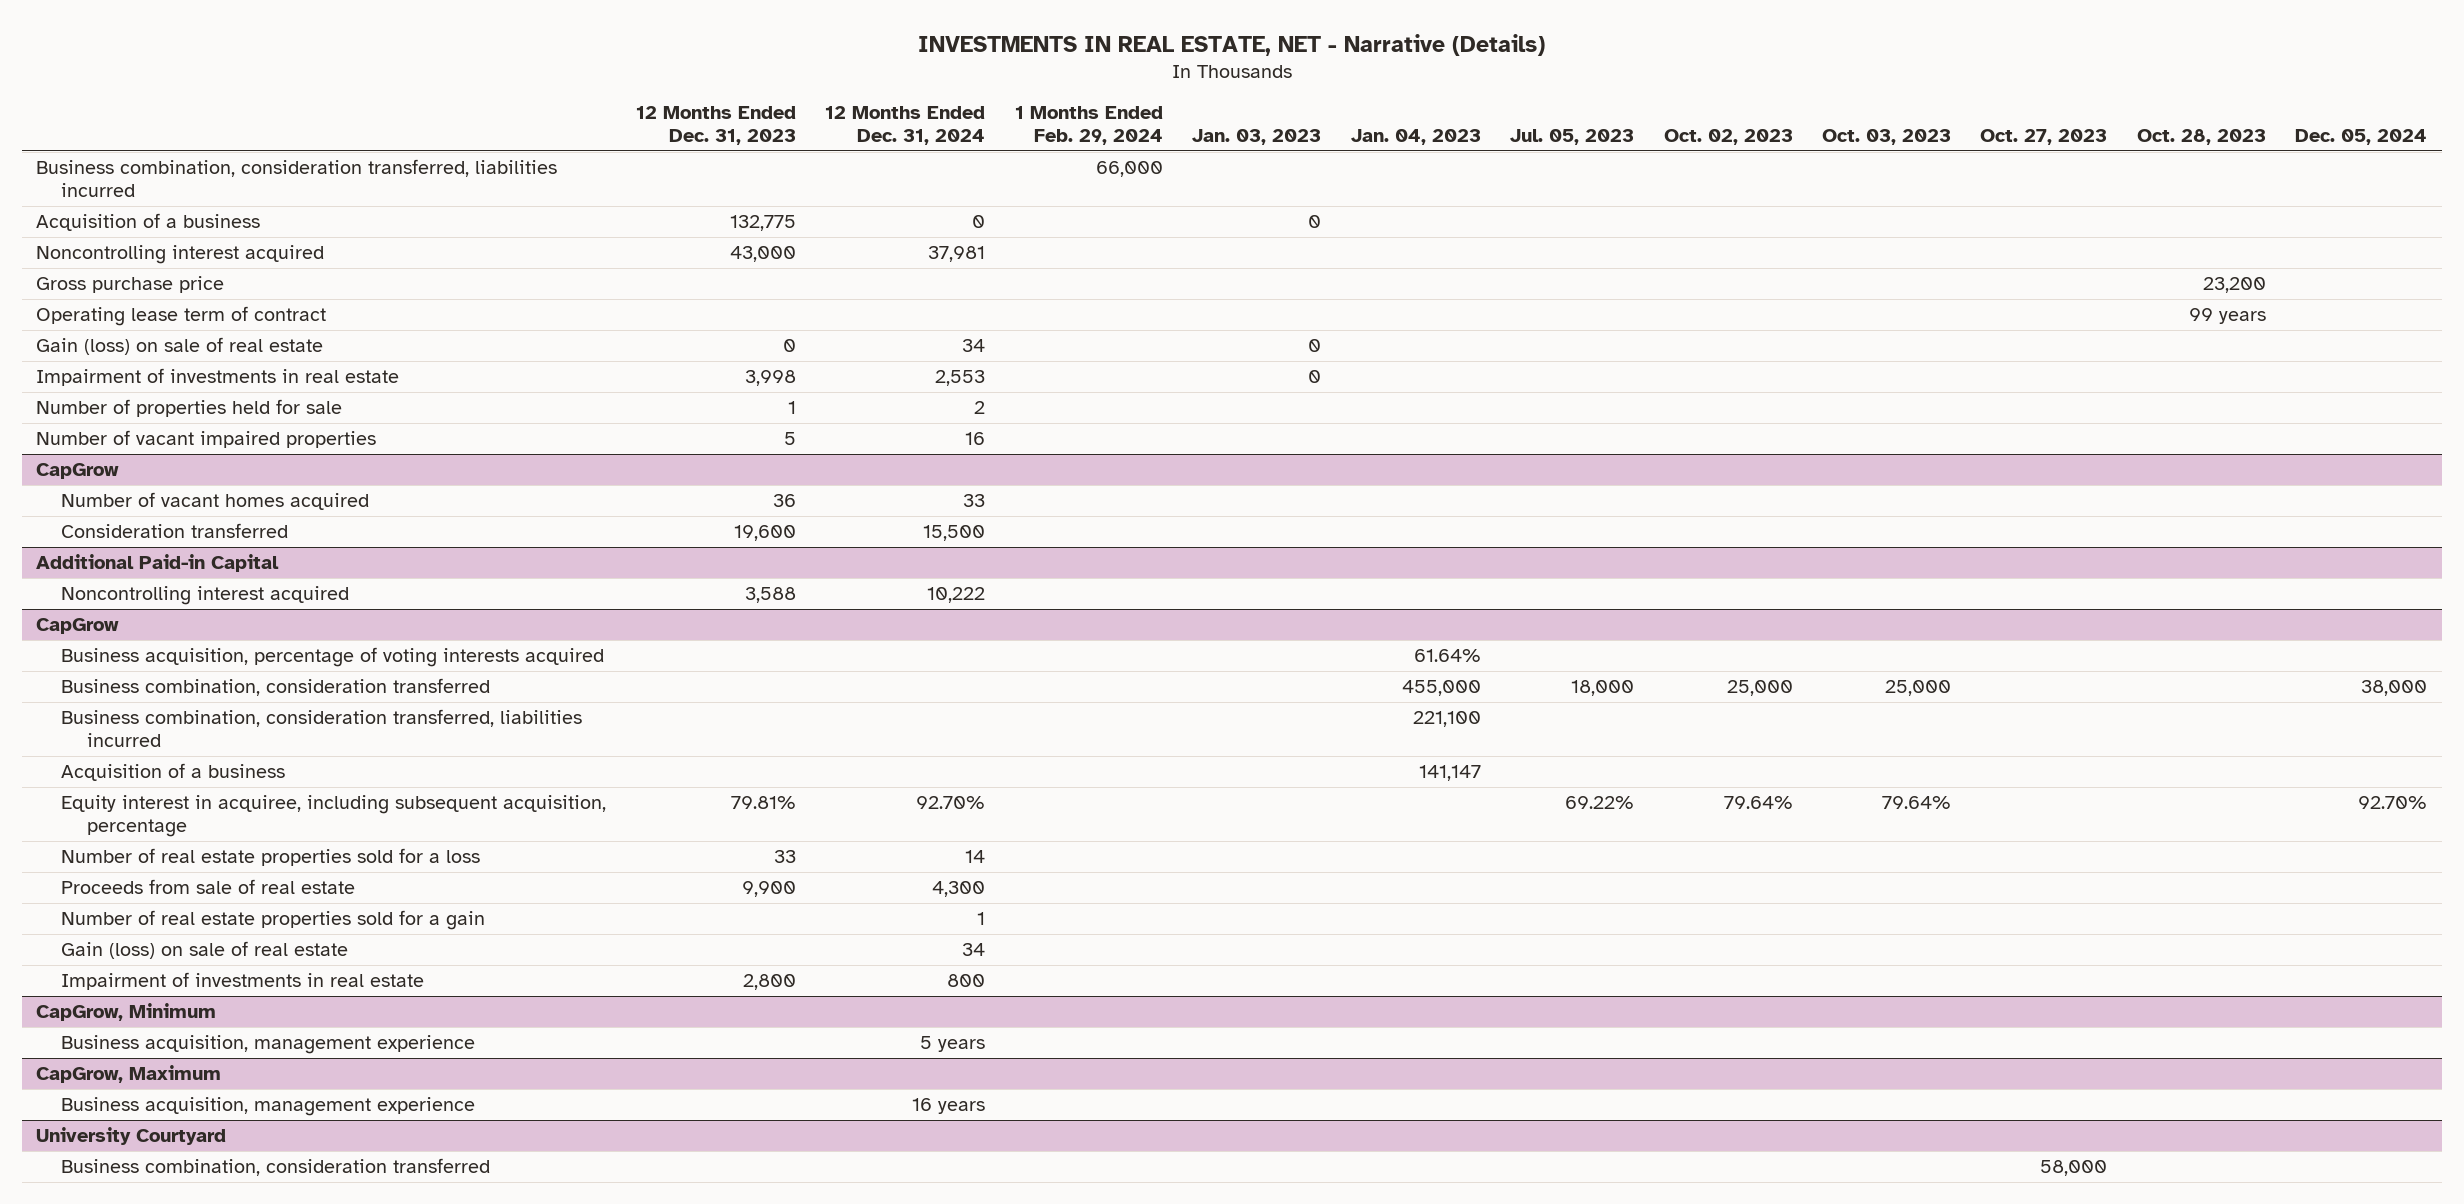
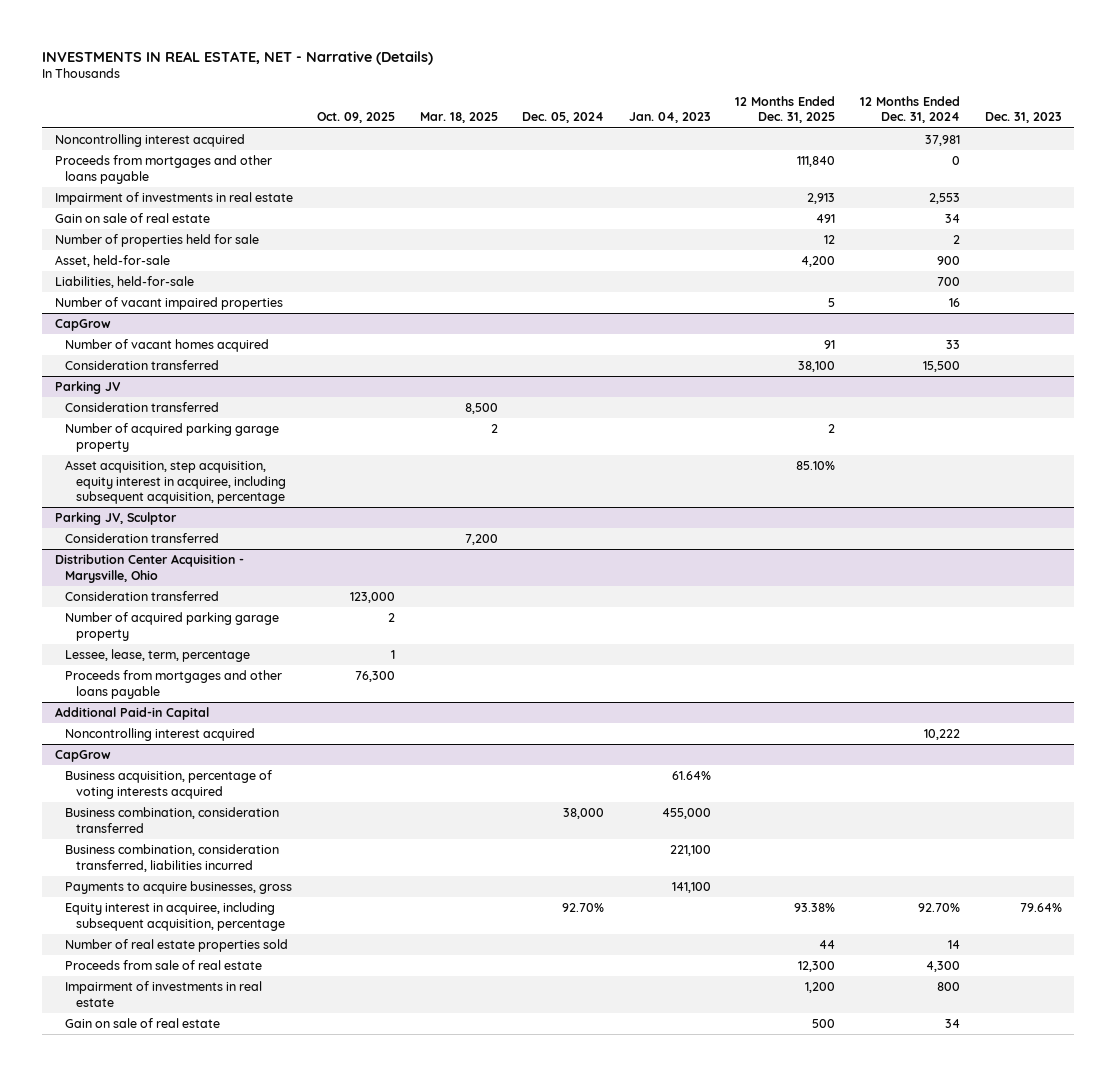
- | 12 Months Ended Dec. 31, 2023 | 12 Months Ended Dec. 31, 2024 | 1 Months Ended Feb. 29, 2024 | Jan. 03, 2023 | Jan. 04, 2023 | Jul. 05, 2023 | Oct. 02, 2023 | Oct. 03, 2023 | Oct. 27, 2023 | Oct. 28, 2023 | Dec. 05, 2024
+ | Oct. 09, 2025 | Mar. 18, 2025 | Dec. 05, 2024 | Jan. 04, 2023 | 12 Months Ended Dec. 31, 2025 | 12 Months Ended Dec. 31, 2024 | Dec. 31, 2023
- Business combination, consideration transferred, liabilities incurred | | | 66,000 | | | | | | | |
- Acquisition of a business | 132,775 | 0 | | 0 | | | | | | |
- Gross purchase price | | | | | | | | | | 23,200 |
- Operating lease term of contract | | | | | | | | | | 99 years |
- Gain (loss) on sale of real estate | 0 | 34 | | 0 | | | | | | |
+ Proceeds from mortgages and other loans payable | | | | | 111,840 | 0 |
+ Gain on sale of real estate | | | | | 491 | 34 |
+ Asset, held-for-sale | | | | | 4,200 | 900 |
+ Liabilities, held-for-sale | | | | | | 700 |
+ Parking JV
+ Consideration transferred | | 8,500 | | | | |
+ Number of acquired parking garage property | | 2 | | | 2 | |
+ Asset acquisition, step acquisition, equity interest in acquiree, including subsequent acquisition, percentage | | | | | 85.10% | |
+ Parking JV, Sculptor
+ Consideration transferred | | 7,200 | | | | |
+ Distribution Center Acquisition - Marysville, Ohio
+ Consideration transferred | 123,000 | | | | | |
+ Number of acquired parking garage property | 2 | | | | | |
+ Lessee, lease, term, percentage | 1 | | | | | |
+ Proceeds from mortgages and other loans payable | 76,300 | | | | | |
@ CapGrow
- Acquisition of a business | | | | | 141,147 | | | | | |
+ Payments to acquire businesses, gross | | | | 141,100 | | |
- Number of real estate properties sold for a loss | 33 | 14 | | | | | | | | |
+ Number of real estate properties sold | | | | | 44 | 14 |
- Number of real estate properties sold for a gain | | 1 | | | | | | | | |
- Gain (loss) on sale of real estate | | 34 | | | | | | | | |
- CapGrow, Minimum
- Business acquisition, management experience | | 5 years | | | | | | | | |
- CapGrow, Maximum
- Business acquisition, management experience | | 16 years | | | | | | | | |
- University Courtyard
- Business combination, consideration transferred | | | | | | | | | 58,000 | |
@ CapGrow
+ Gain on sale of real estate | | | | | 500 | 34 |

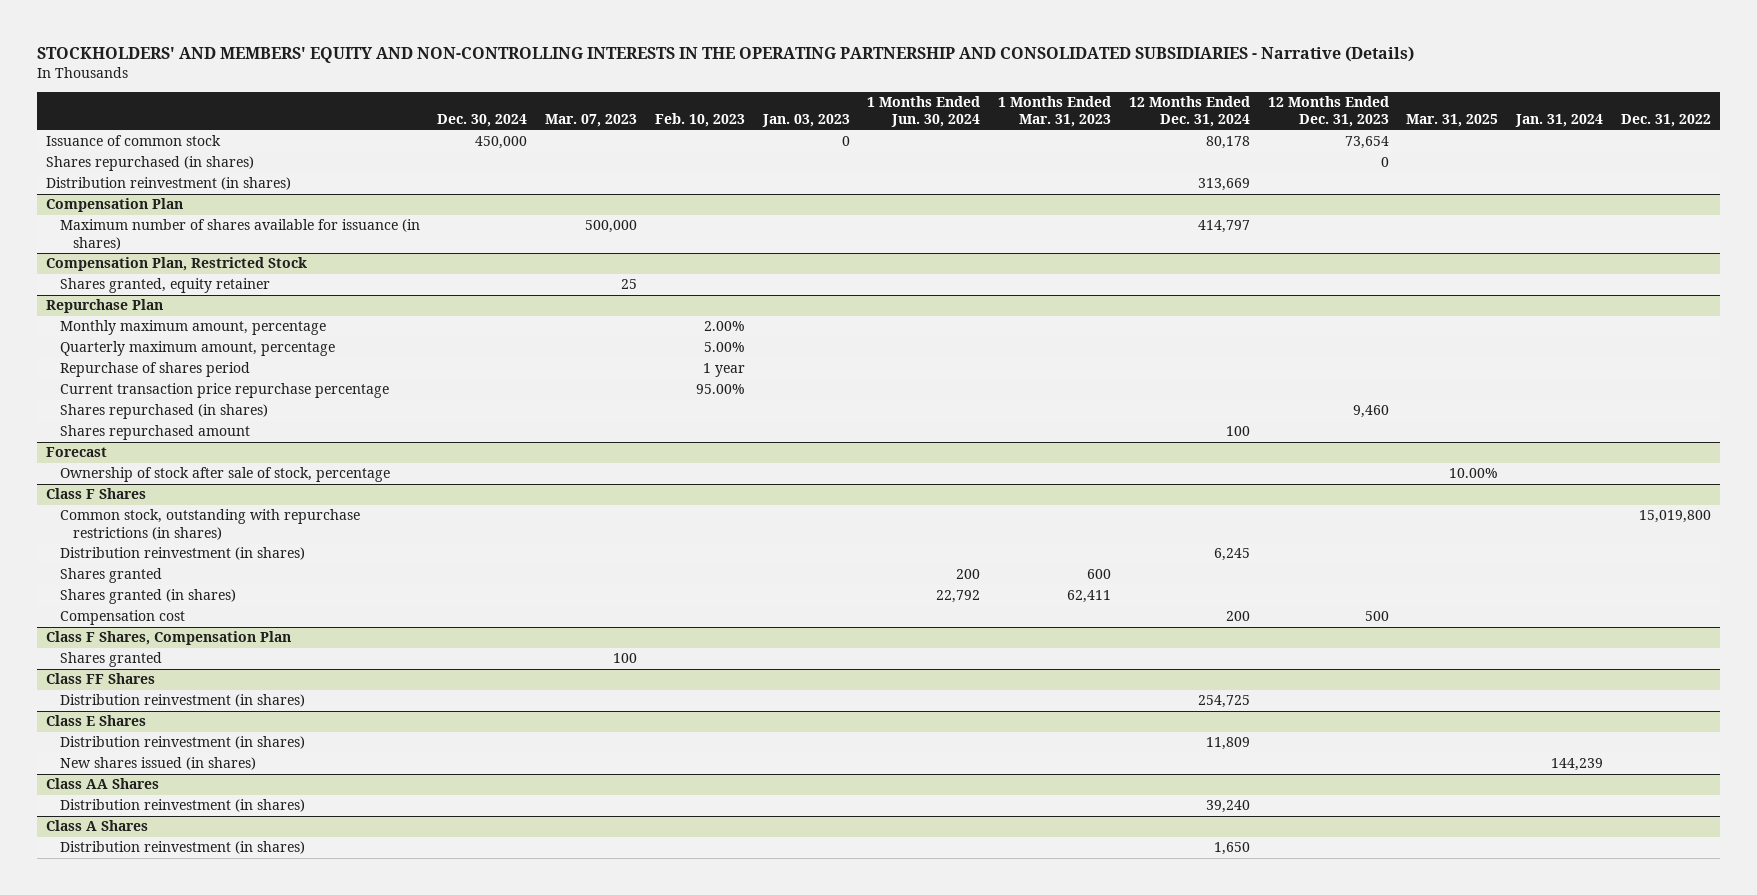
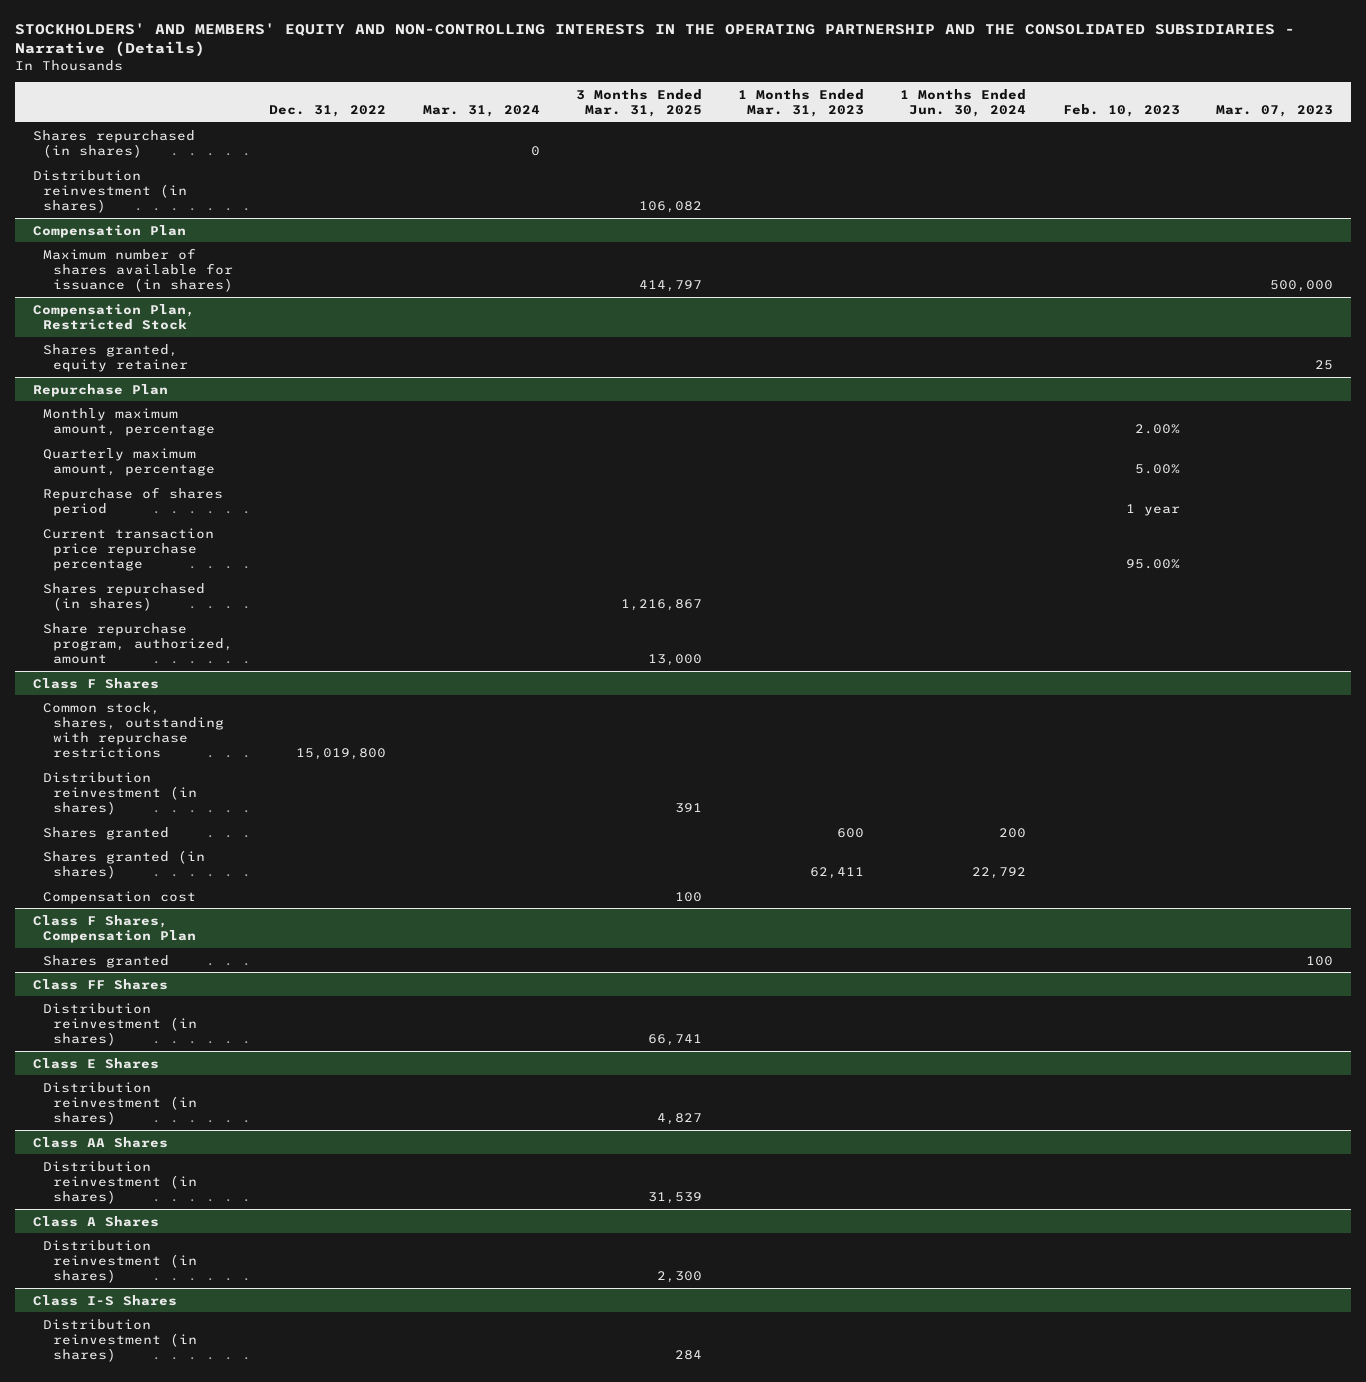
- STOCKHOLDERS' AND MEMBERS' EQUITY AND NON-CONTROLLING INTERESTS IN THE OPERATING PARTNERSHIP AND CONSOLIDATED SUBSIDIARIES - Narrative (Details)
+ STOCKHOLDERS' AND MEMBERS' EQUITY AND NON-CONTROLLING INTERESTS IN THE OPERATING PARTNERSHIP AND THE CONSOLIDATED SUBSIDIARIES - Narrative (Details)
- | Dec. 30, 2024 | Mar. 07, 2023 | Feb. 10, 2023 | Jan. 03, 2023 | 1 Months Ended Jun. 30, 2024 | 1 Months Ended Mar. 31, 2023 | 12 Months Ended Dec. 31, 2024 | 12 Months Ended Dec. 31, 2023 | Mar. 31, 2025 | Jan. 31, 2024 | Dec. 31, 2022
+ | Dec. 31, 2022 | Mar. 31, 2024 | 3 Months Ended Mar. 31, 2025 | 1 Months Ended Mar. 31, 2023 | 1 Months Ended Jun. 30, 2024 | Feb. 10, 2023 | Mar. 07, 2023
- Issuance of common stock | 450,000 | | | 0 | | | 80,178 | 73,654 | | |
@ Repurchase Plan
- Shares repurchased amount | | | | | | | 100 | | | |
- Forecast
- Ownership of stock after sale of stock, percentage | | | | | | | | | 10.00% | |
@ Repurchase Plan
+ Share repurchase program, authorized, amount | | | 13,000 | | | |
@ Class F Shares
- Common stock, outstanding with repurchase restrictions (in shares) | | | | | | | | | | | 15,019,800
+ Common stock, shares, outstanding with repurchase restrictions | 15,019,800 | | | | | |
@ Class E Shares
- New shares issued (in shares) | | | | | | | | | | 144,239 |
+ Class I-S Shares
+ Distribution reinvestment (in shares) | | | 284 | | | |

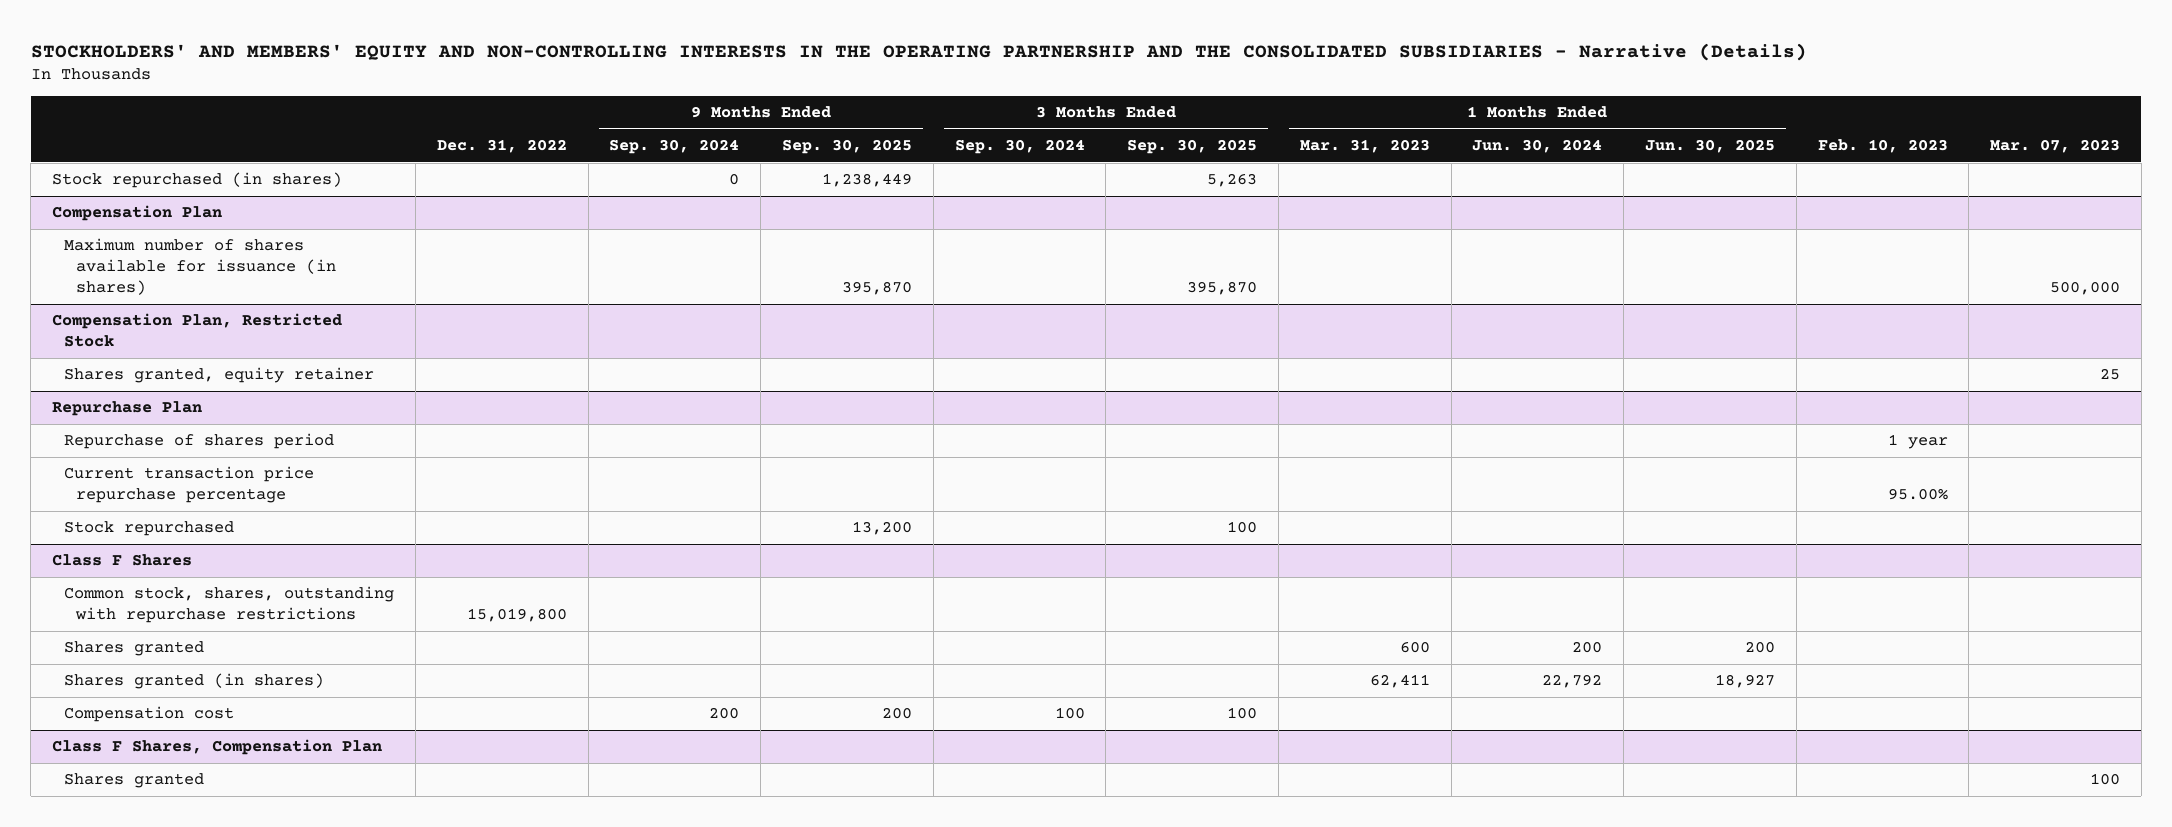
- | Dec. 31, 2022 | Mar. 31, 2024 | 3 Months Ended Mar. 31, 2025 | 1 Months Ended Mar. 31, 2023 | 1 Months Ended Jun. 30, 2024 | Feb. 10, 2023 | Mar. 07, 2023
+ | Dec. 31, 2022 | 9 Months Ended Sep. 30, 2024 | 9 Months Ended Sep. 30, 2025 | 3 Months Ended Sep. 30, 2024 | 3 Months Ended Sep. 30, 2025 | 1 Months Ended Mar. 31, 2023 | 1 Months Ended Jun. 30, 2024 | 1 Months Ended Jun. 30, 2025 | Feb. 10, 2023 | Mar. 07, 2023
- Shares repurchased (in shares) | | 0 | | | | |
- Distribution reinvestment (in shares) | | | 106,082 | | | |
+ Stock repurchased (in shares) | | 0 | 1,238,449 | | 5,263 | | | | |
@ Repurchase Plan
- Monthly maximum amount, percentage | | | | | | 2.00% |
- Quarterly maximum amount, percentage | | | | | | 5.00% |
- Shares repurchased (in shares) | | | 1,216,867 | | | |
- Share repurchase program, authorized, amount | | | 13,000 | | | |
+ Stock repurchased | | | 13,200 | | 100 | | | | |
@ Class F Shares
- Distribution reinvestment (in shares) | | | 391 | | | |
- Class FF Shares
- Distribution reinvestment (in shares) | | | 66,741 | | | |
- Class E Shares
- Distribution reinvestment (in shares) | | | 4,827 | | | |
- Class AA Shares
- Distribution reinvestment (in shares) | | | 31,539 | | | |
- Class A Shares
- Distribution reinvestment (in shares) | | | 2,300 | | | |
- Class I-S Shares
- Distribution reinvestment (in shares) | | | 284 | | | |

